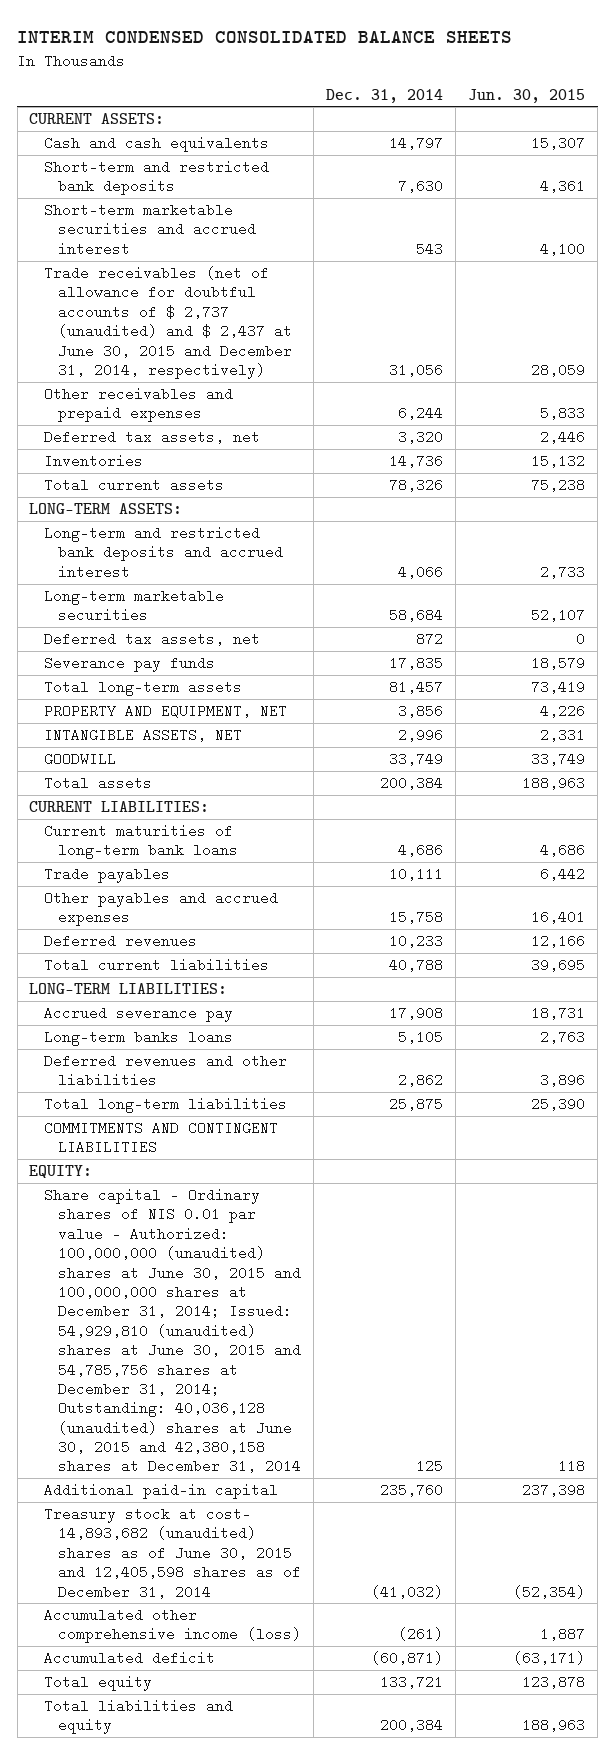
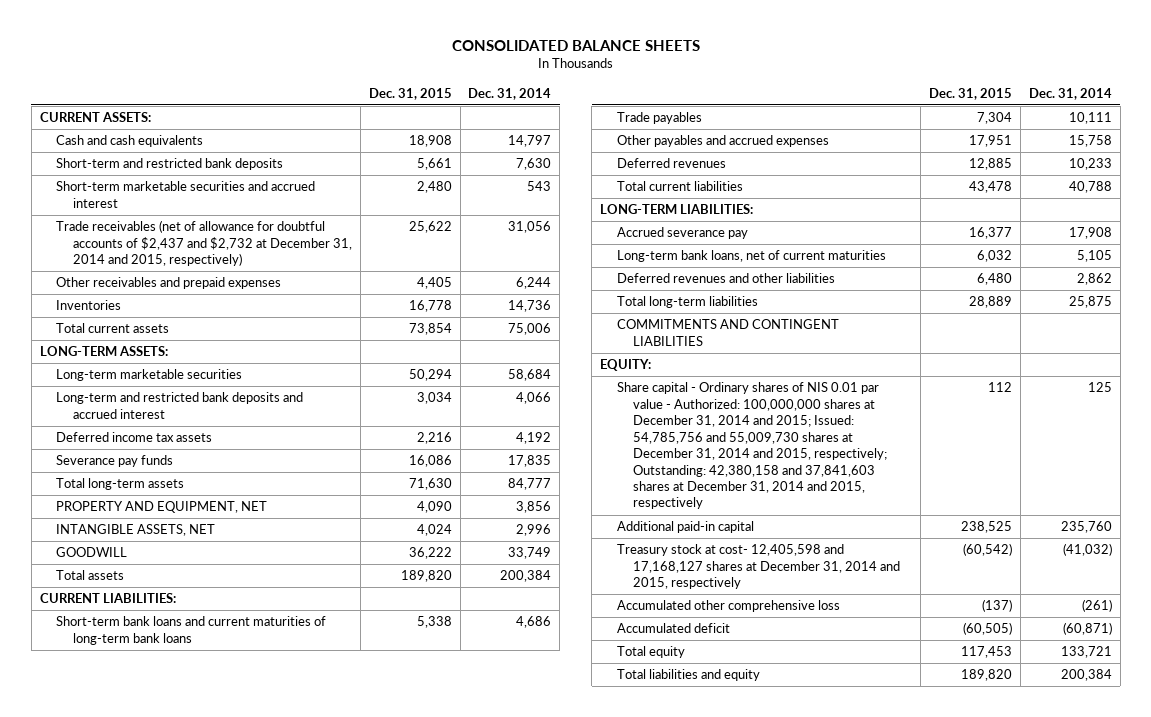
- INTERIM CONDENSED CONSOLIDATED BALANCE SHEETS
+ CONSOLIDATED BALANCE SHEETS
- | Dec. 31, 2014 | Jun. 30, 2015
+ | Dec. 31, 2015 | Dec. 31, 2014
- Trade receivables (net of allowance for doubtful accounts of $ 2,737 (unaudited) and $ 2,437 at June 30, 2015 and December 31, 2014, respectively) | 31,056 | 28,059
+ Trade receivables (net of allowance for doubtful accounts of $2,437 and $2,732 at December 31, 2014 and 2015, respectively) | 25,622 | 31,056
- Deferred tax assets, net | 3,320 | 2,446
- Total current assets | 78,326 | 75,238
+ Total current assets | 73,854 | 75,006
- Deferred tax assets, net | 872 | 0
moved down: Long-term and restricted bank deposits and accrued interest | 3,034 | 4,066
+ Deferred income tax assets | 2,216 | 4,192
- Total long-term assets | 81,457 | 73,419
+ Total long-term assets | 71,630 | 84,777
- Current maturities of long-term bank loans | 4,686 | 4,686
+ Short-term bank loans and current maturities of long-term bank loans | 5,338 | 4,686
- Long-term banks loans | 5,105 | 2,763
+ Long-term bank loans, net of current maturities | 6,032 | 5,105
- Share capital - Ordinary shares of NIS 0.01 par value - Authorized: 100,000,000 (unaudited) shares at June 30, 2015 and 100,000,000 shares at December 31, 2014; Issued: 54,929,810 (unaudited) shares at June 30, 2015 and 54,785,756 shares at December 31, 2014; Outstanding: 40,036,128 (unaudited) shares at June 30, 2015 and 42,380,158 shares at December 31, 2014 | 125 | 118
+ Share capital - Ordinary shares of NIS 0.01 par value - Authorized: 100,000,000 shares at December 31, 2014 and 2015; Issued: 54,785,756 and 55,009,730 shares at December 31, 2014 and 2015, respectively; Outstanding: 42,380,158 and 37,841,603 shares at December 31, 2014 and 2015, respectively | 112 | 125
- Treasury stock at cost- 14,893,682 (unaudited) shares as of June 30, 2015 and 12,405,598 shares as of December 31, 2014 | (41,032) | (52,354)
- Accumulated other comprehensive income (loss) | (261) | 1,887
+ Treasury stock at cost- 12,405,598 and 17,168,127 shares at December 31, 2014 and 2015, respectively | (60,542) | (41,032)
+ Accumulated other comprehensive loss | (137) | (261)

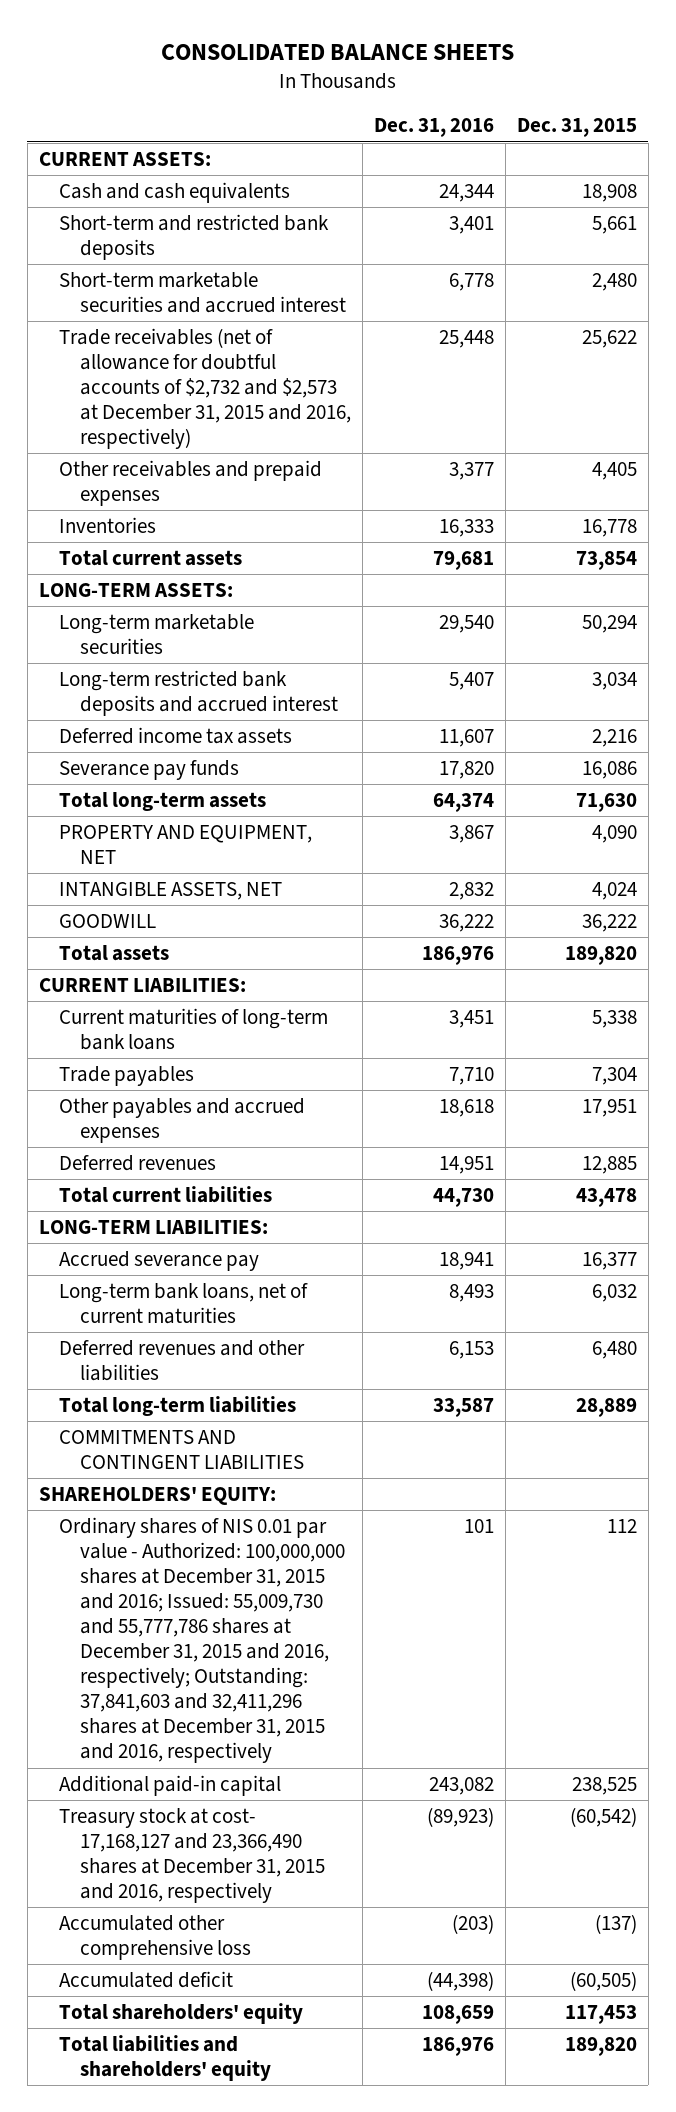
- | Dec. 31, 2015 | Dec. 31, 2014
+ | Dec. 31, 2016 | Dec. 31, 2015
- Trade receivables (net of allowance for doubtful accounts of $2,437 and $2,732 at December 31, 2014 and 2015, respectively) | 25,622 | 31,056
+ Trade receivables (net of allowance for doubtful accounts of $2,732 and $2,573 at December 31, 2015 and 2016, respectively) | 25,448 | 25,622
- Long-term and restricted bank deposits and accrued interest | 3,034 | 4,066
+ Long-term restricted bank deposits and accrued interest | 5,407 | 3,034
- Short-term bank loans and current maturities of long-term bank loans | 5,338 | 4,686
+ Current maturities of long-term bank loans | 3,451 | 5,338
- EQUITY:
- Share capital - Ordinary shares of NIS 0.01 par value - Authorized: 100,000,000 shares at December 31, 2014 and 2015; Issued: 54,785,756 and 55,009,730 shares at December 31, 2014 and 2015, respectively; Outstanding: 42,380,158 and 37,841,603 shares at December 31, 2014 and 2015, respectively | 112 | 125
+ SHAREHOLDERS' EQUITY:
+ Ordinary shares of NIS 0.01 par value - Authorized: 100,000,000 shares at December 31, 2015 and 2016; Issued: 55,009,730 and 55,777,786 shares at December 31, 2015 and 2016, respectively; Outstanding: 37,841,603 and 32,411,296 shares at December 31, 2015 and 2016, respectively | 101 | 112
- Treasury stock at cost- 12,405,598 and 17,168,127 shares at December 31, 2014 and 2015, respectively | (60,542) | (41,032)
+ Treasury stock at cost- 17,168,127 and 23,366,490 shares at December 31, 2015 and 2016, respectively | (89,923) | (60,542)
- Total equity | 117,453 | 133,721
- Total liabilities and equity | 189,820 | 200,384
+ Total shareholders' equity | 108,659 | 117,453
+ Total liabilities and shareholders' equity | 186,976 | 189,820

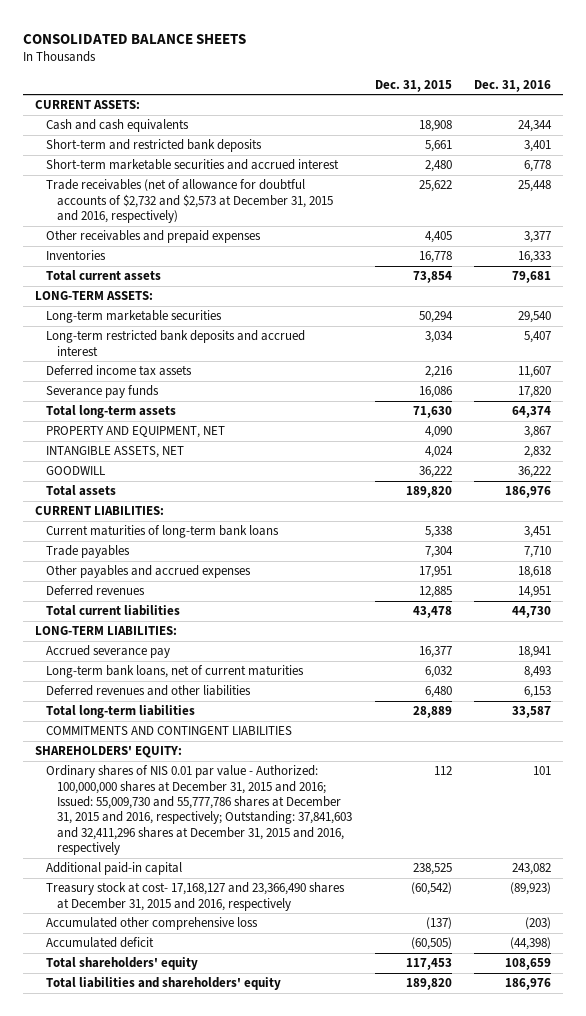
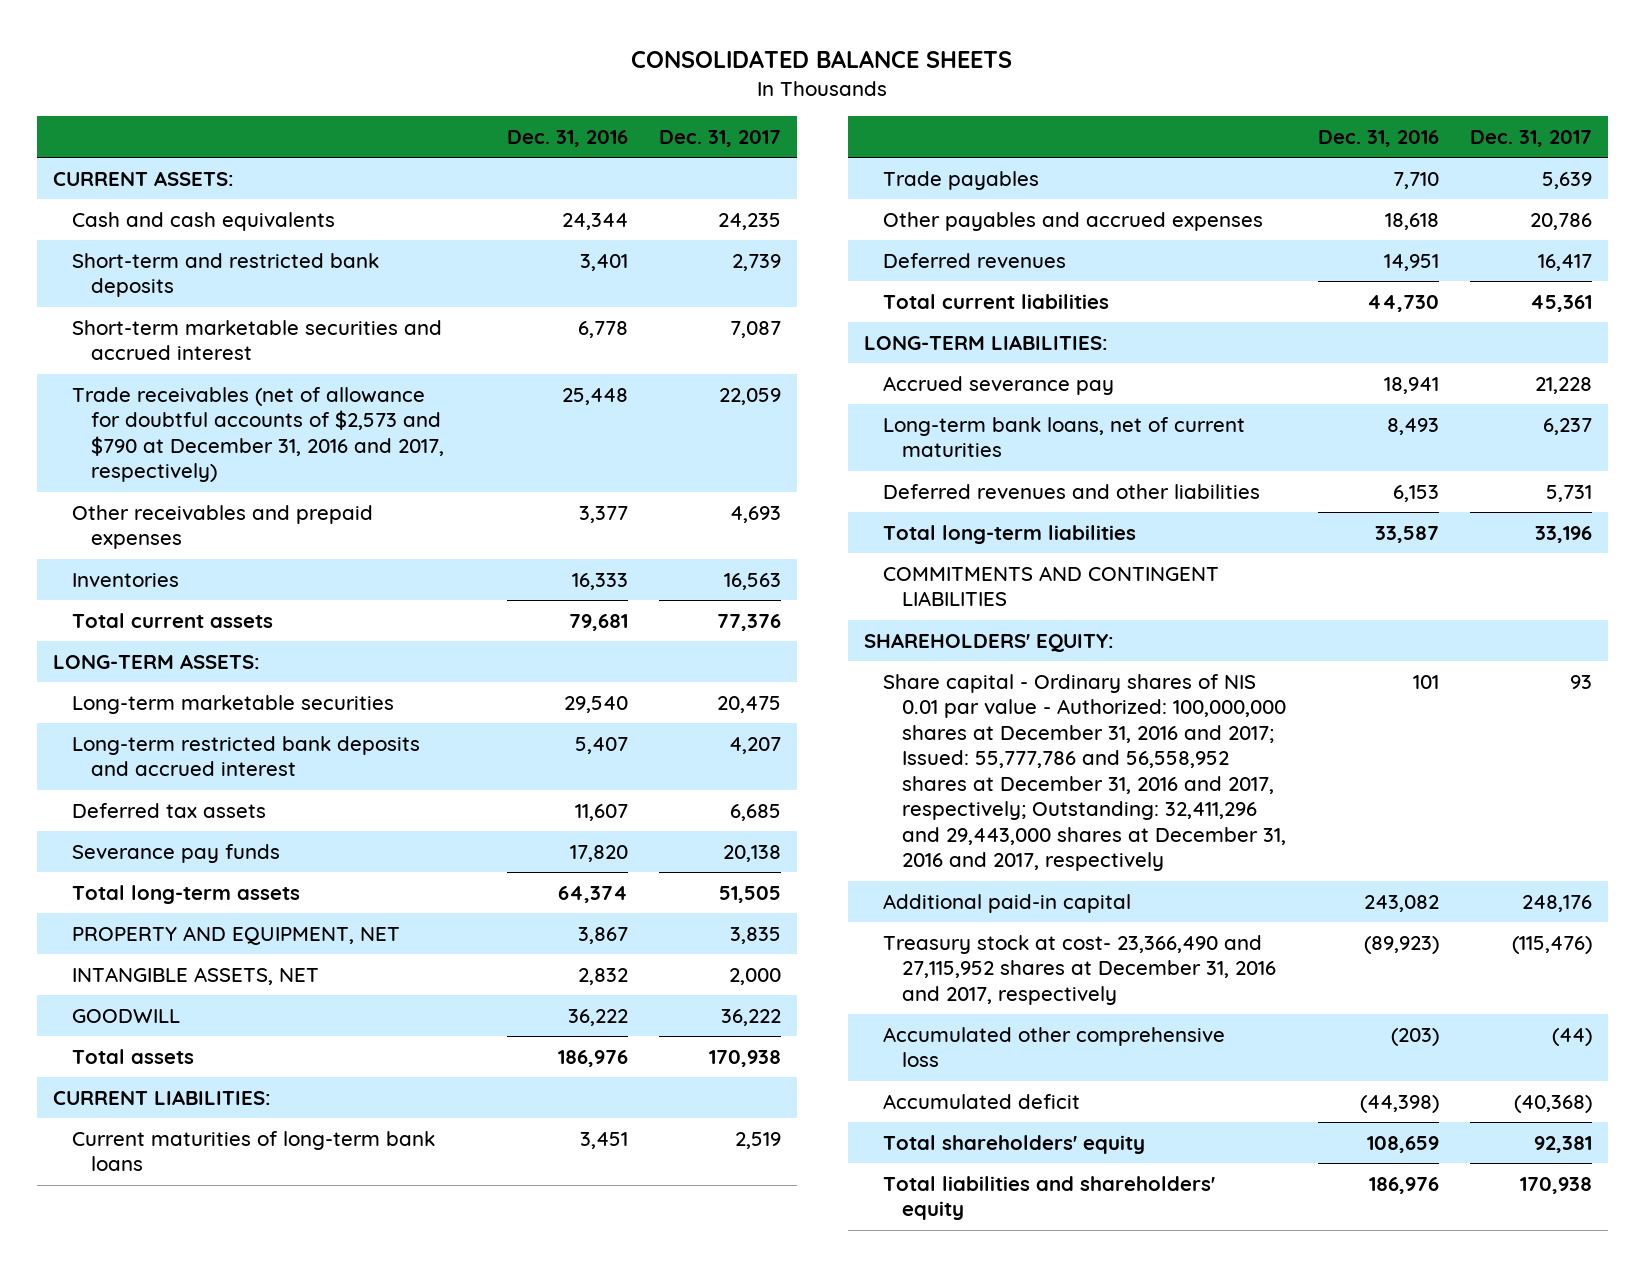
- | Dec. 31, 2015 | Dec. 31, 2016
+ | Dec. 31, 2016 | Dec. 31, 2017
- Trade receivables (net of allowance for doubtful accounts of $2,732 and $2,573 at December 31, 2015 and 2016, respectively) | 25,622 | 25,448
+ Trade receivables (net of allowance for doubtful accounts of $2,573 and $790 at December 31, 2016 and 2017, respectively) | 25,448 | 22,059
- Deferred income tax assets | 2,216 | 11,607
+ Deferred tax assets | 11,607 | 6,685
- Ordinary shares of NIS 0.01 par value - Authorized: 100,000,000 shares at December 31, 2015 and 2016; Issued: 55,009,730 and 55,777,786 shares at December 31, 2015 and 2016, respectively; Outstanding: 37,841,603 and 32,411,296 shares at December 31, 2015 and 2016, respectively | 112 | 101
+ Share capital - Ordinary shares of NIS 0.01 par value - Authorized: 100,000,000 shares at December 31, 2016 and 2017; Issued: 55,777,786 and 56,558,952 shares at December 31, 2016 and 2017, respectively; Outstanding: 32,411,296 and 29,443,000 shares at December 31, 2016 and 2017, respectively | 101 | 93
- Treasury stock at cost- 17,168,127 and 23,366,490 shares at December 31, 2015 and 2016, respectively | (60,542) | (89,923)
+ Treasury stock at cost- 23,366,490 and 27,115,952 shares at December 31, 2016 and 2017, respectively | (89,923) | (115,476)

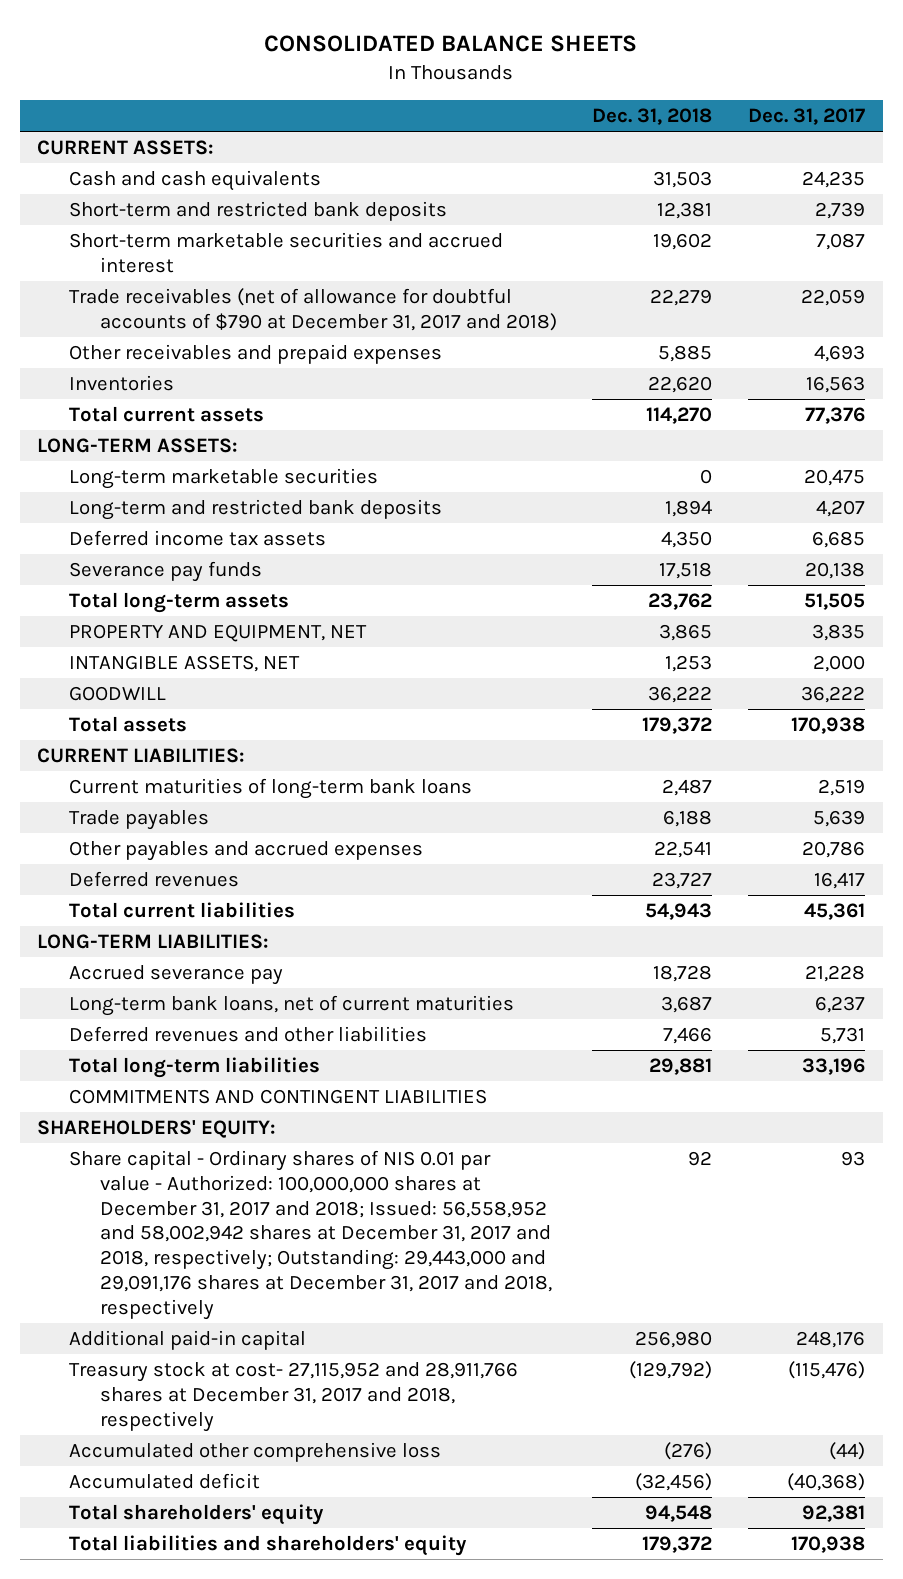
- | Dec. 31, 2016 | Dec. 31, 2017
+ | Dec. 31, 2018 | Dec. 31, 2017
- Trade receivables (net of allowance for doubtful accounts of $2,573 and $790 at December 31, 2016 and 2017, respectively) | 25,448 | 22,059
+ Trade receivables (net of allowance for doubtful accounts of $790 at December 31, 2017 and 2018) | 22,279 | 22,059
- Long-term restricted bank deposits and accrued interest | 5,407 | 4,207
- Deferred tax assets | 11,607 | 6,685
+ Long-term and restricted bank deposits | 1,894 | 4,207
+ Deferred income tax assets | 4,350 | 6,685
- Share capital - Ordinary shares of NIS 0.01 par value - Authorized: 100,000,000 shares at December 31, 2016 and 2017; Issued: 55,777,786 and 56,558,952 shares at December 31, 2016 and 2017, respectively; Outstanding: 32,411,296 and 29,443,000 shares at December 31, 2016 and 2017, respectively | 101 | 93
+ Share capital - Ordinary shares of NIS 0.01 par value - Authorized: 100,000,000 shares at December 31, 2017 and 2018; Issued: 56,558,952 and 58,002,942 shares at December 31, 2017 and 2018, respectively; Outstanding: 29,443,000 and 29,091,176 shares at December 31, 2017 and 2018, respectively | 92 | 93
- Treasury stock at cost- 23,366,490 and 27,115,952 shares at December 31, 2016 and 2017, respectively | (89,923) | (115,476)
+ Treasury stock at cost- 27,115,952 and 28,911,766 shares at December 31, 2017 and 2018, respectively | (129,792) | (115,476)

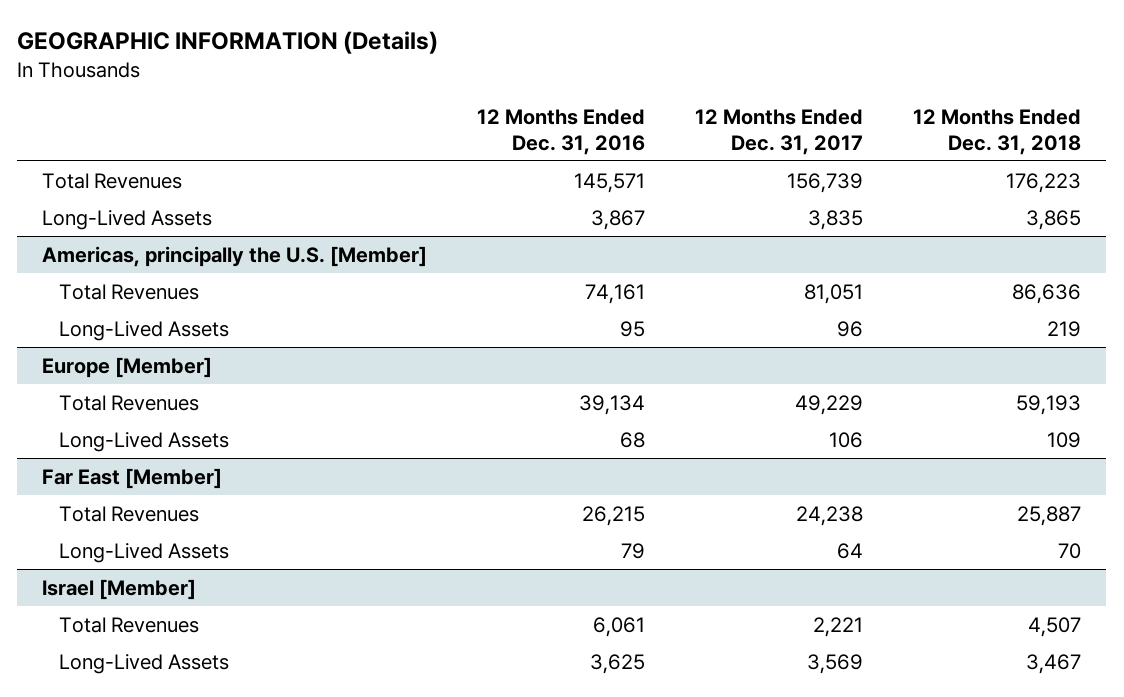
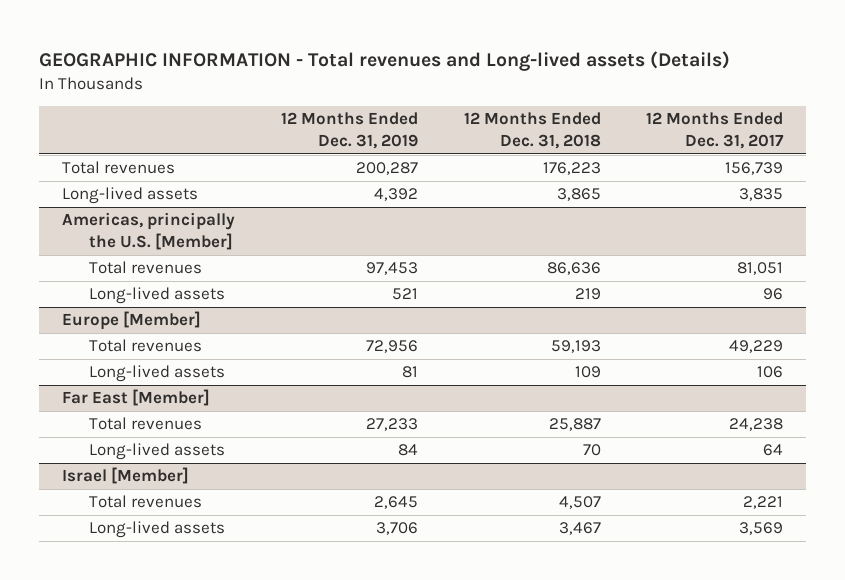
- GEOGRAPHIC INFORMATION (Details)
+ GEOGRAPHIC INFORMATION - Total revenues and Long-lived assets (Details)
- | 12 Months Ended Dec. 31, 2016 | 12 Months Ended Dec. 31, 2017 | 12 Months Ended Dec. 31, 2018
+ | 12 Months Ended Dec. 31, 2019 | 12 Months Ended Dec. 31, 2018 | 12 Months Ended Dec. 31, 2017
- Total Revenues | 145,571 | 156,739 | 176,223
- Long-Lived Assets | 3,867 | 3,835 | 3,865
+ Total revenues | 200,287 | 176,223 | 156,739
+ Long-lived assets | 4,392 | 3,865 | 3,835
@ Americas, principally the U.S. [Member]
- Total Revenues | 74,161 | 81,051 | 86,636
- Long-Lived Assets | 95 | 96 | 219
+ Total revenues | 97,453 | 86,636 | 81,051
+ Long-lived assets | 521 | 219 | 96
@ Europe [Member]
- Total Revenues | 39,134 | 49,229 | 59,193
- Long-Lived Assets | 68 | 106 | 109
+ Total revenues | 72,956 | 59,193 | 49,229
+ Long-lived assets | 81 | 109 | 106
@ Far East [Member]
- Total Revenues | 26,215 | 24,238 | 25,887
- Long-Lived Assets | 79 | 64 | 70
+ Total revenues | 27,233 | 25,887 | 24,238
+ Long-lived assets | 84 | 70 | 64
@ Israel [Member]
- Total Revenues | 6,061 | 2,221 | 4,507
- Long-Lived Assets | 3,625 | 3,569 | 3,467
+ Total revenues | 2,645 | 4,507 | 2,221
+ Long-lived assets | 3,706 | 3,467 | 3,569

